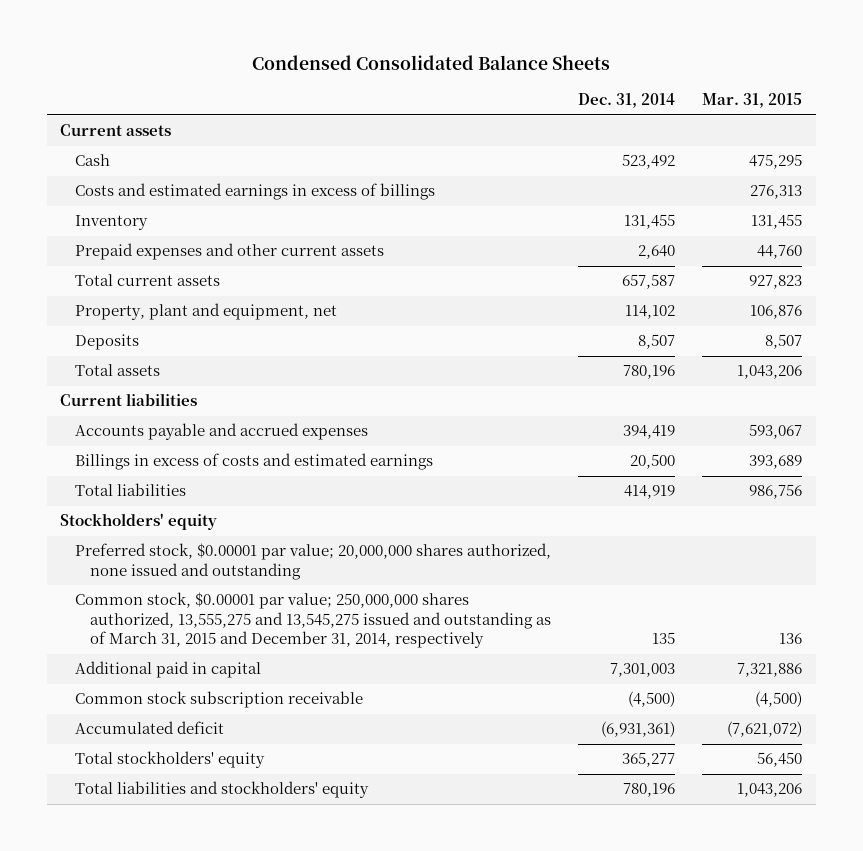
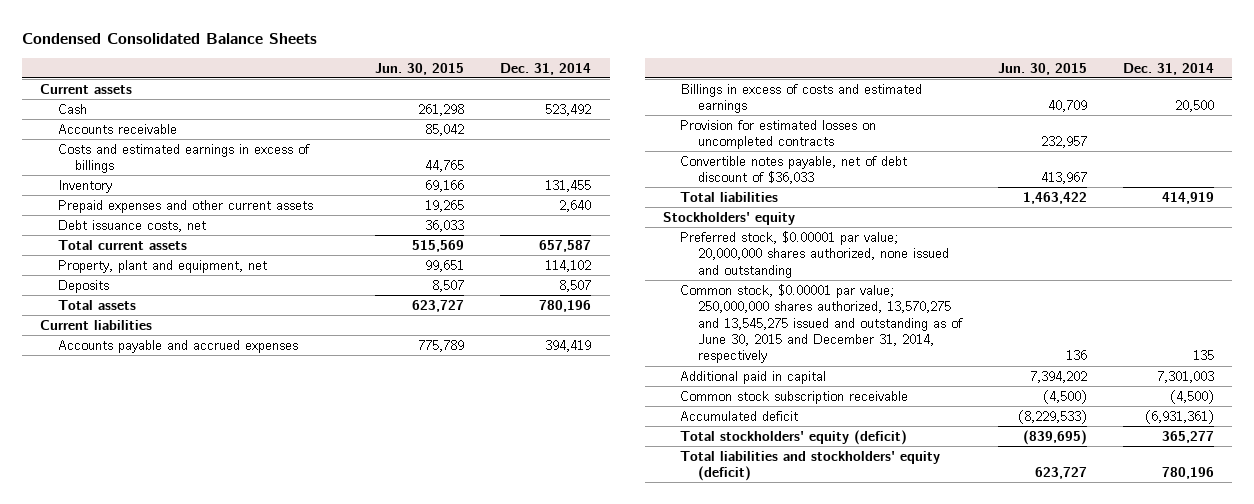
- | Dec. 31, 2014 | Mar. 31, 2015
+ | Jun. 30, 2015 | Dec. 31, 2014
+ Accounts receivable | 85,042 |
+ Debt issuance costs, net | 36,033 |
+ Provision for estimated losses on uncompleted contracts | 232,957 |
+ Convertible notes payable, net of debt discount of $36,033 | 413,967 |
- Common stock, $0.00001 par value; 250,000,000 shares authorized, 13,555,275 and 13,545,275 issued and outstanding as of March 31, 2015 and December 31, 2014, respectively | 135 | 136
+ Common stock, $0.00001 par value; 250,000,000 shares authorized, 13,570,275 and 13,545,275 issued and outstanding as of June 30, 2015 and December 31, 2014, respectively | 136 | 135
- Total stockholders' equity | 365,277 | 56,450
- Total liabilities and stockholders' equity | 780,196 | 1,043,206
+ Total stockholders' equity (deficit) | (839,695) | 365,277
+ Total liabilities and stockholders' equity (deficit) | 623,727 | 780,196

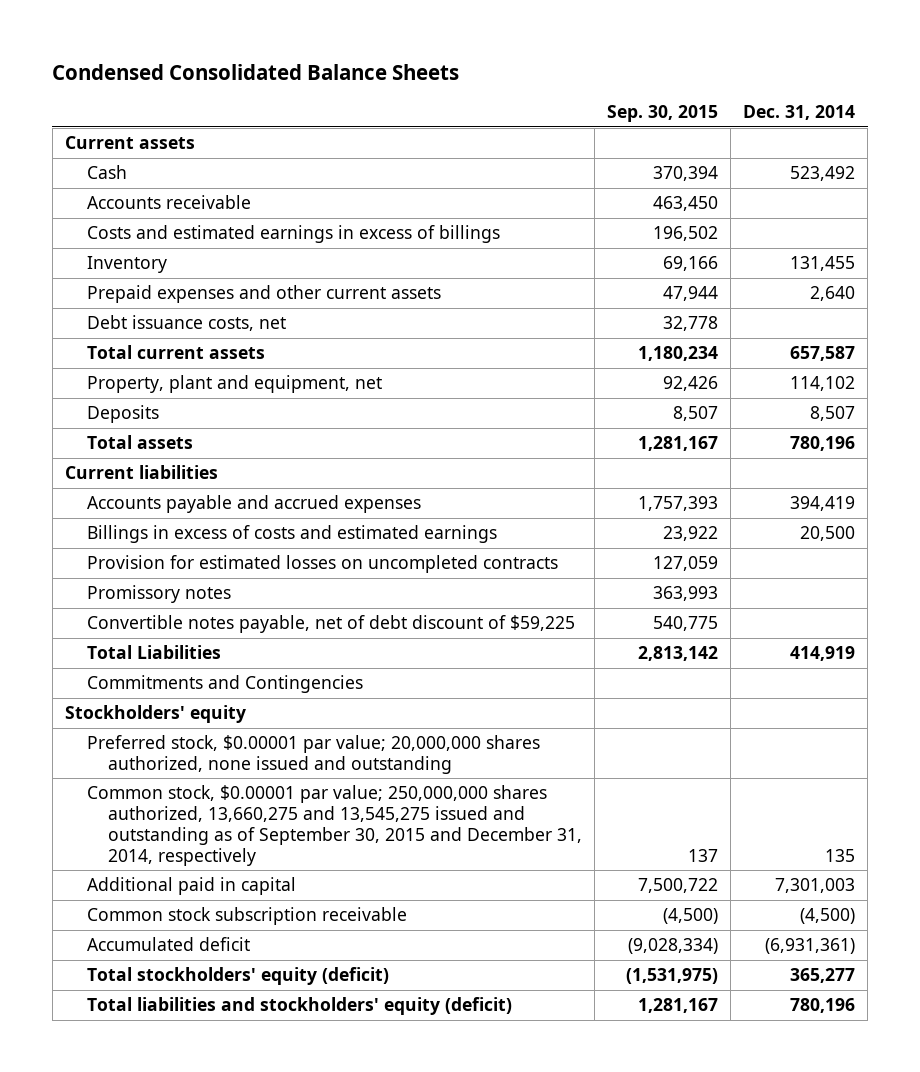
- | Jun. 30, 2015 | Dec. 31, 2014
+ | Sep. 30, 2015 | Dec. 31, 2014
- Convertible notes payable, net of debt discount of $36,033 | 413,967 |
- Total liabilities | 1,463,422 | 414,919
+ Promissory notes | 363,993 |
+ Convertible notes payable, net of debt discount of $59,225 | 540,775 |
+ Total Liabilities | 2,813,142 | 414,919
+ Commitments and Contingencies
- Common stock, $0.00001 par value; 250,000,000 shares authorized, 13,570,275 and 13,545,275 issued and outstanding as of June 30, 2015 and December 31, 2014, respectively | 136 | 135
+ Common stock, $0.00001 par value; 250,000,000 shares authorized, 13,660,275 and 13,545,275 issued and outstanding as of September 30, 2015 and December 31, 2014, respectively | 137 | 135

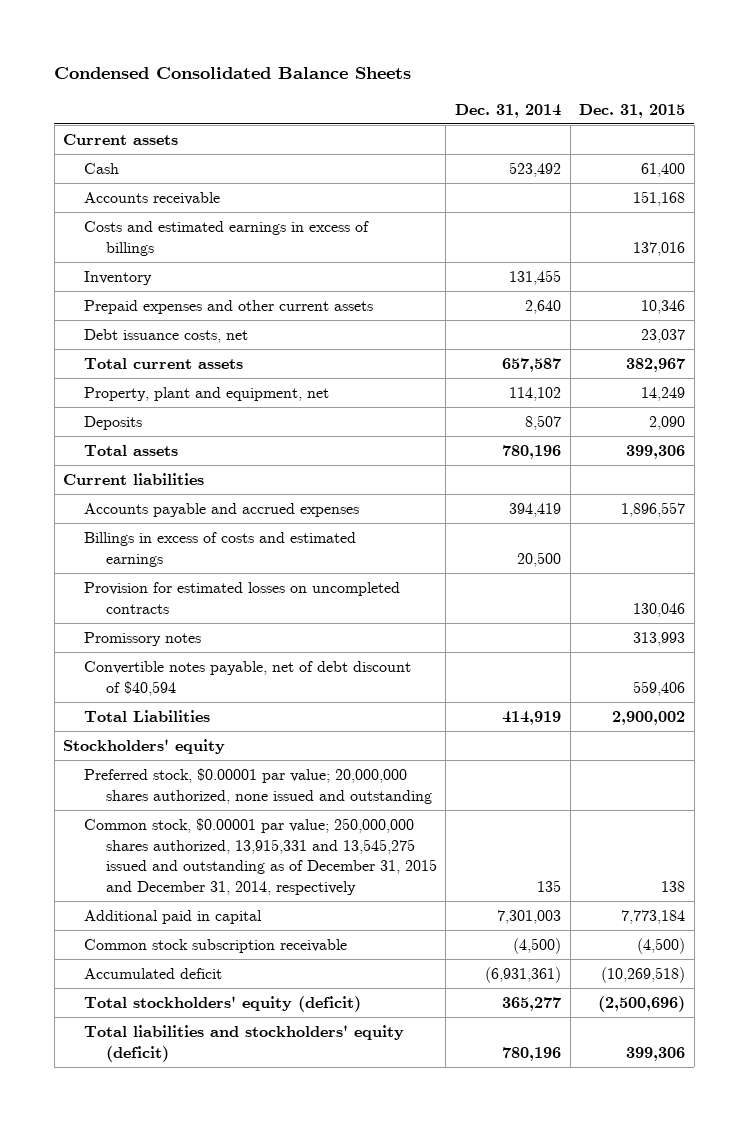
- | Sep. 30, 2015 | Dec. 31, 2014
+ | Dec. 31, 2014 | Dec. 31, 2015
- Convertible notes payable, net of debt discount of $59,225 | 540,775 |
+ Convertible notes payable, net of debt discount of $40,594 | | 559,406
- Commitments and Contingencies
- Common stock, $0.00001 par value; 250,000,000 shares authorized, 13,660,275 and 13,545,275 issued and outstanding as of September 30, 2015 and December 31, 2014, respectively | 137 | 135
+ Common stock, $0.00001 par value; 250,000,000 shares authorized, 13,915,331 and 13,545,275 issued and outstanding as of December 31, 2015 and December 31, 2014, respectively | 135 | 138

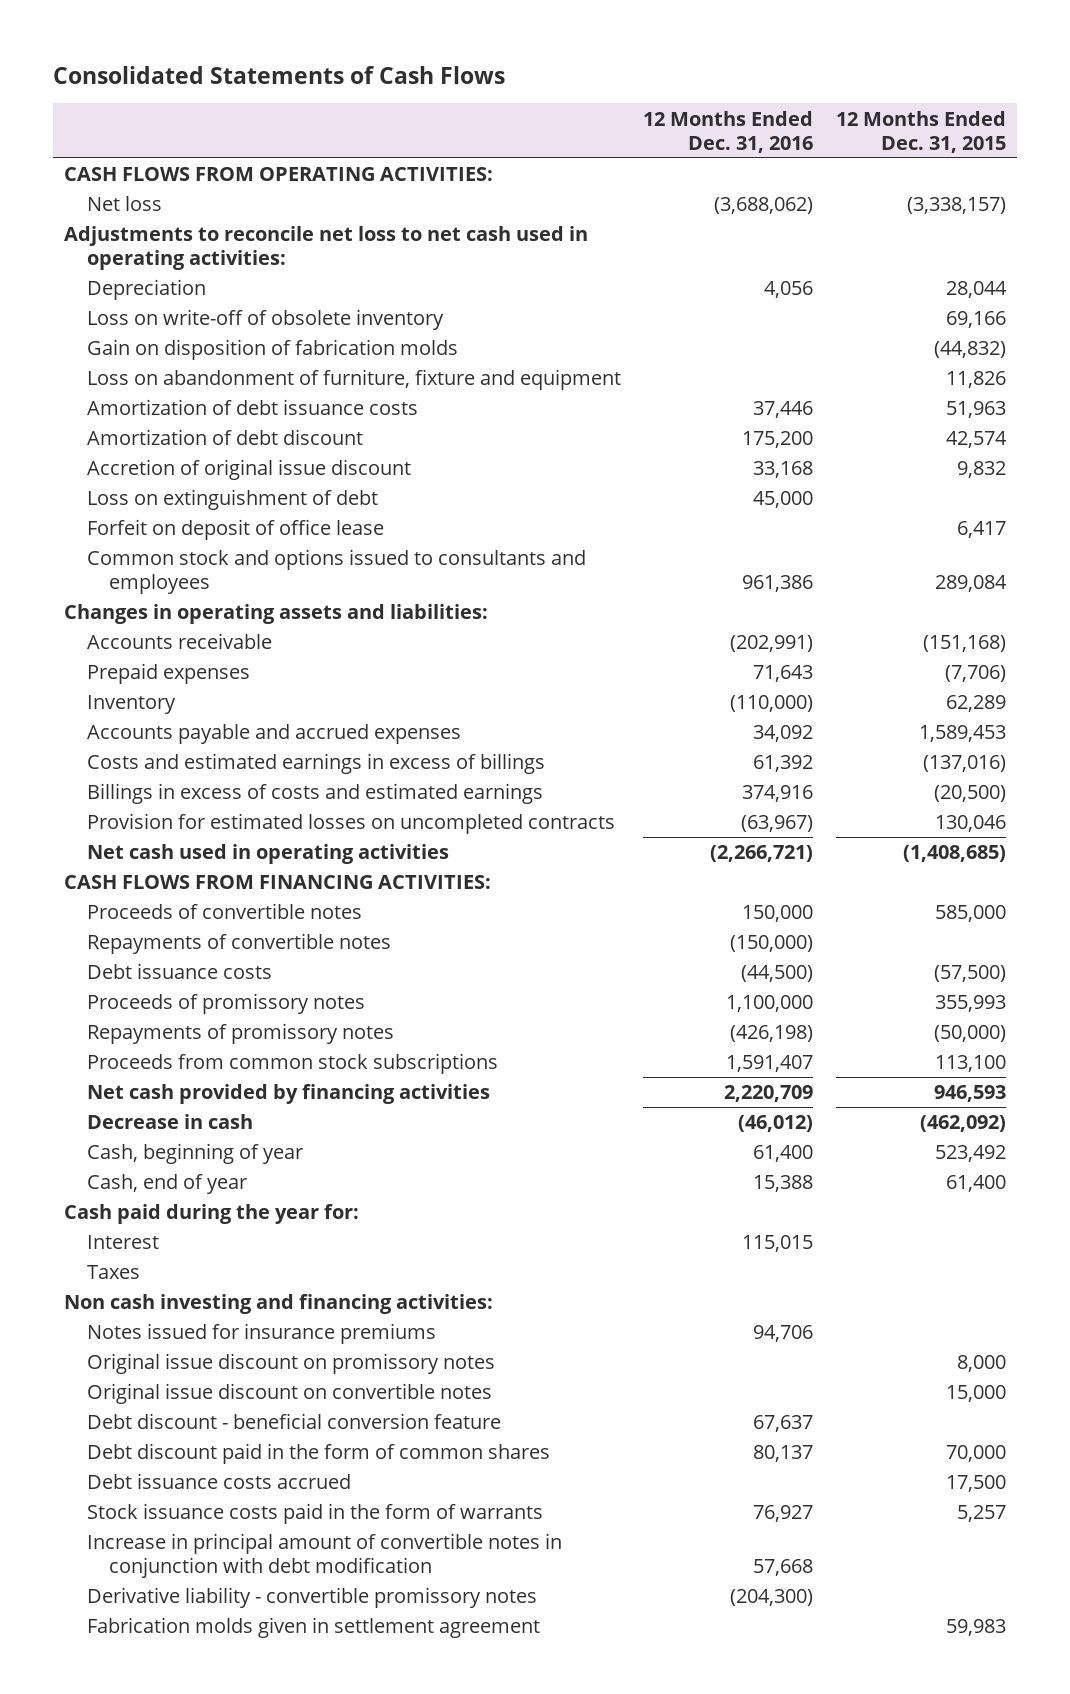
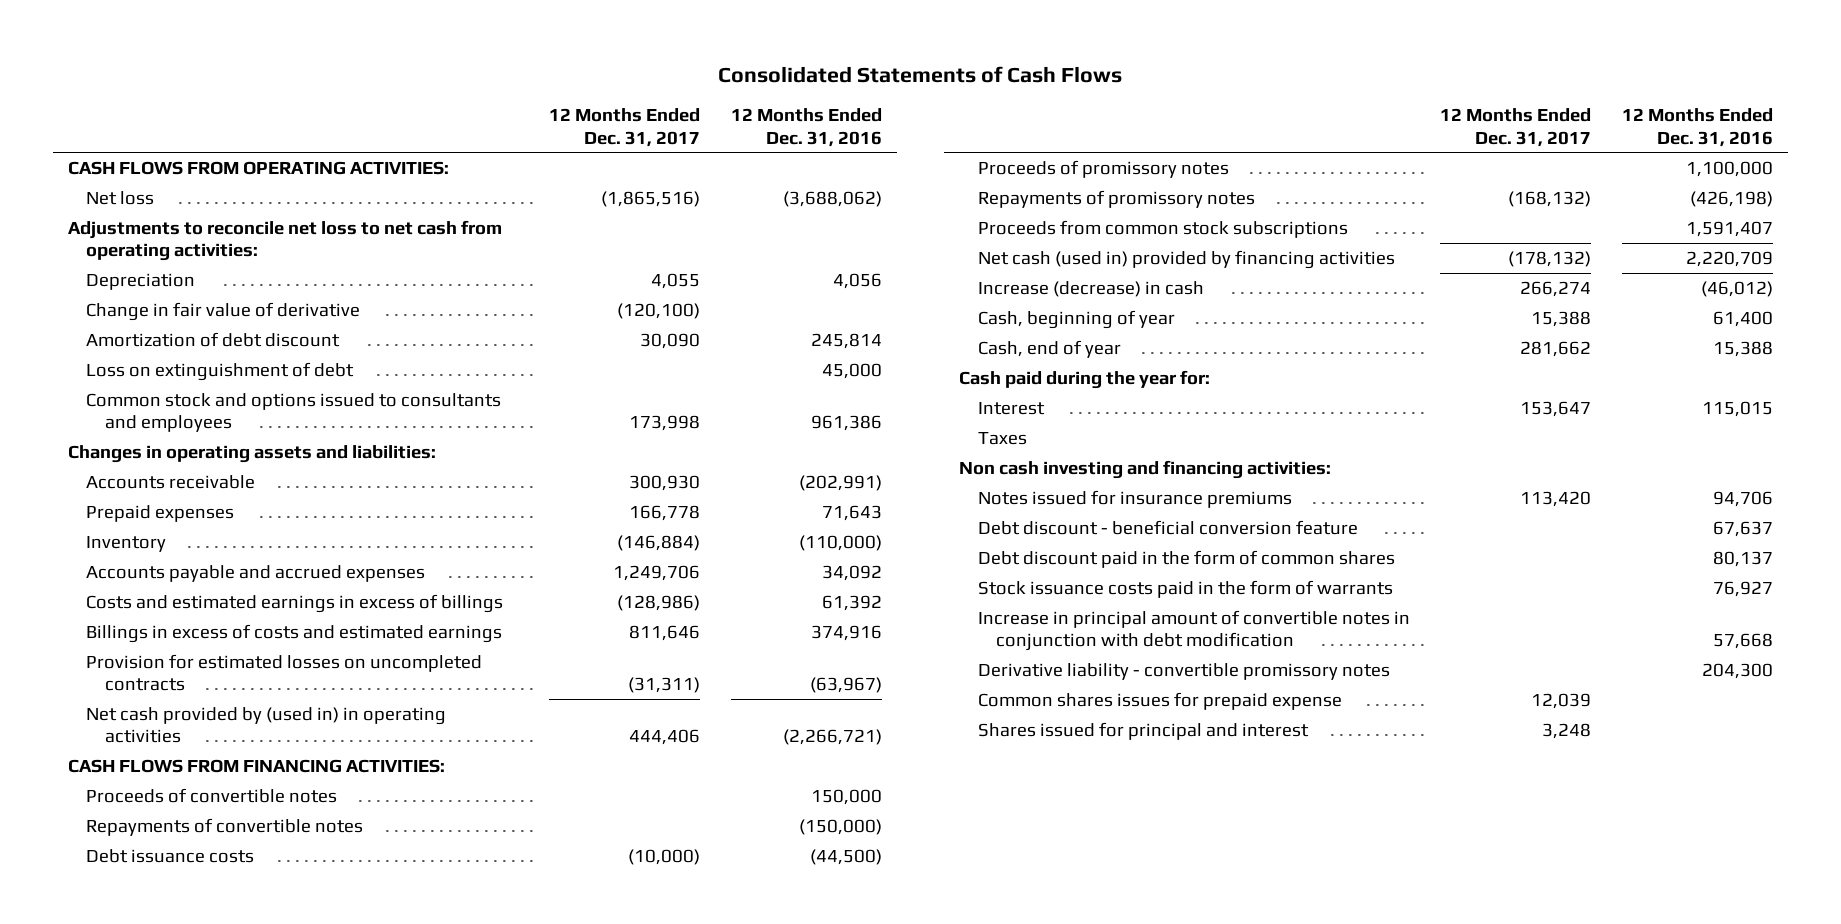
- | 12 Months Ended Dec. 31, 2016 | 12 Months Ended Dec. 31, 2015
+ | 12 Months Ended Dec. 31, 2017 | 12 Months Ended Dec. 31, 2016
- Adjustments to reconcile net loss to net cash used in operating activities:
+ Adjustments to reconcile net loss to net cash from operating activities:
- Loss on write-off of obsolete inventory | | 69,166
- Gain on disposition of fabrication molds | | (44,832)
- Loss on abandonment of furniture, fixture and equipment | | 11,826
- Amortization of debt issuance costs | 37,446 | 51,963
- Amortization of debt discount | 175,200 | 42,574
- Accretion of original issue discount | 33,168 | 9,832
+ Change in fair value of derivative | (120,100) |
+ Amortization of debt discount | 30,090 | 245,814
- Forfeit on deposit of office lease | | 6,417
- Net cash used in operating activities | (2,266,721) | (1,408,685)
+ Net cash provided by (used in) in operating activities | 444,406 | (2,266,721)
- Net cash provided by financing activities | 2,220,709 | 946,593
- Decrease in cash | (46,012) | (462,092)
+ Net cash (used in) provided by financing activities | (178,132) | 2,220,709
+ Increase (decrease) in cash | 266,274 | (46,012)
- Original issue discount on promissory notes | | 8,000
- Original issue discount on convertible notes | | 15,000
- Debt issuance costs accrued | | 17,500
- Derivative liability - convertible promissory notes | (204,300) |
- Fabrication molds given in settlement agreement | | 59,983
+ Derivative liability - convertible promissory notes | | 204,300
+ Common shares issues for prepaid expense | 12,039 |
+ Shares issued for principal and interest | 3,248 |

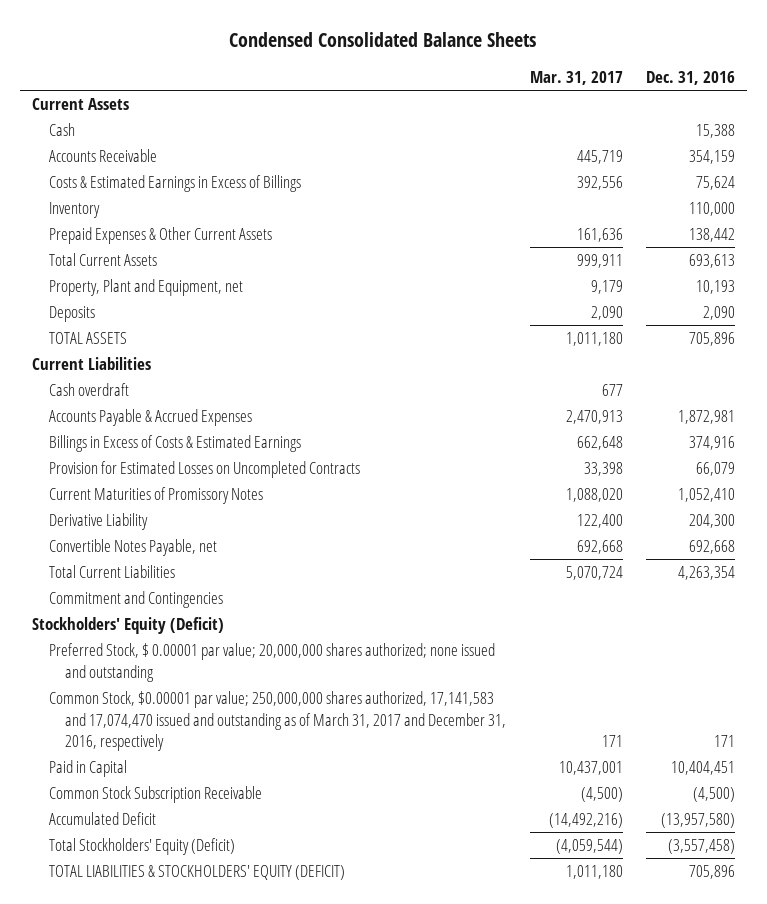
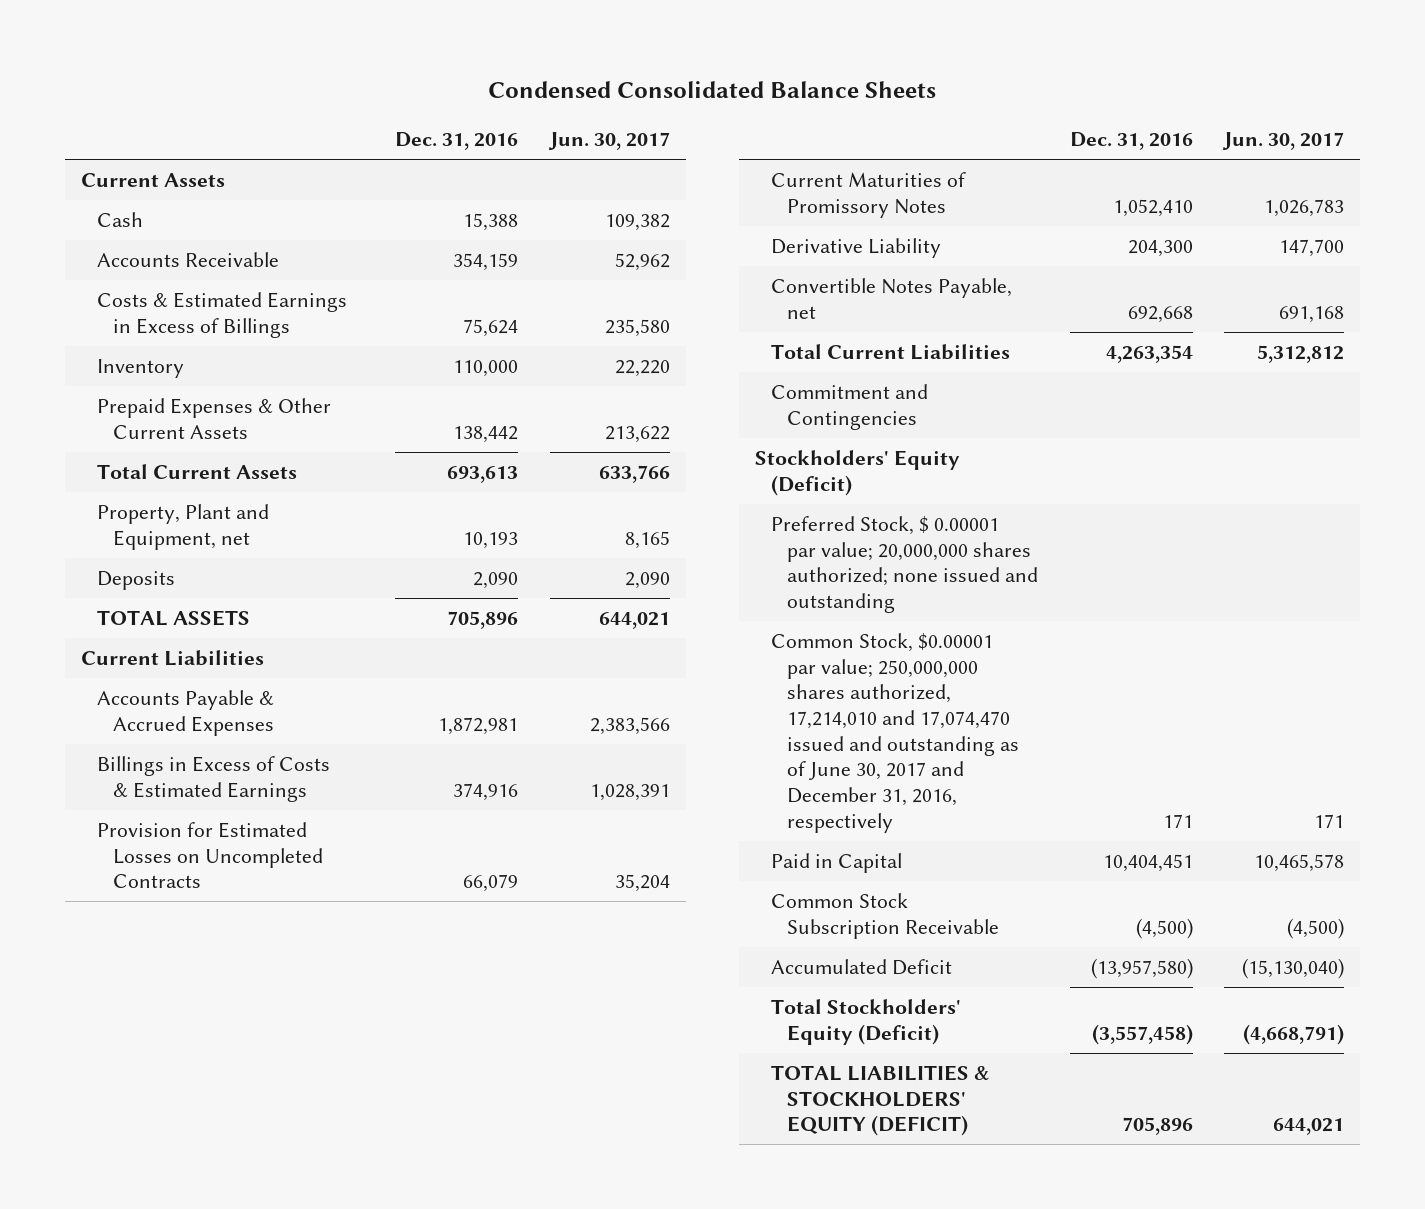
- | Mar. 31, 2017 | Dec. 31, 2016
+ | Dec. 31, 2016 | Jun. 30, 2017
- Cash overdraft | 677 |
- Common Stock, $0.00001 par value; 250,000,000 shares authorized, 17,141,583 and 17,074,470 issued and outstanding as of March 31, 2017 and December 31, 2016, respectively | 171 | 171
+ Common Stock, $0.00001 par value; 250,000,000 shares authorized, 17,214,010 and 17,074,470 issued and outstanding as of June 30, 2017 and December 31, 2016, respectively | 171 | 171

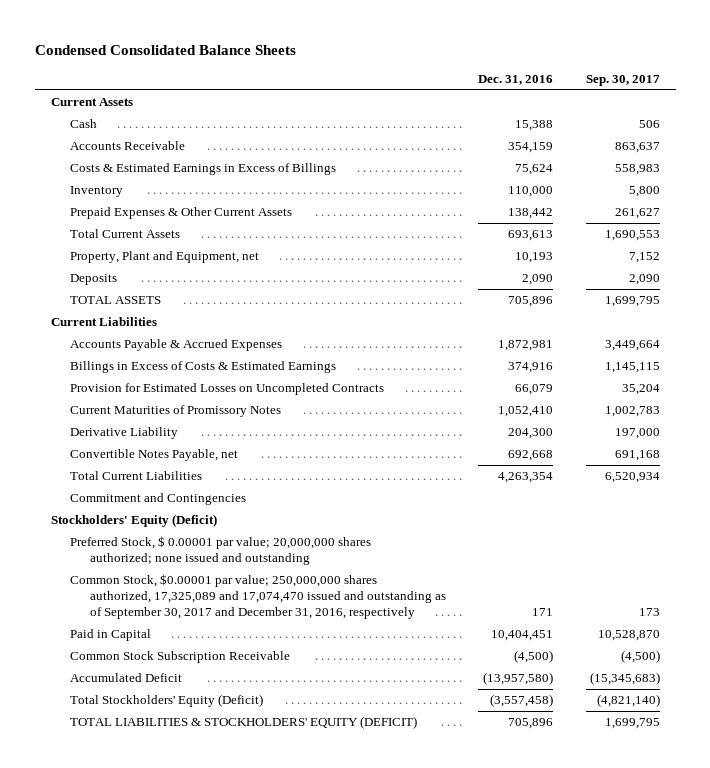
- | Dec. 31, 2016 | Jun. 30, 2017
+ | Dec. 31, 2016 | Sep. 30, 2017
- Common Stock, $0.00001 par value; 250,000,000 shares authorized, 17,214,010 and 17,074,470 issued and outstanding as of June 30, 2017 and December 31, 2016, respectively | 171 | 171
+ Common Stock, $0.00001 par value; 250,000,000 shares authorized, 17,325,089 and 17,074,470 issued and outstanding as of September 30, 2017 and December 31, 2016, respectively | 171 | 173

